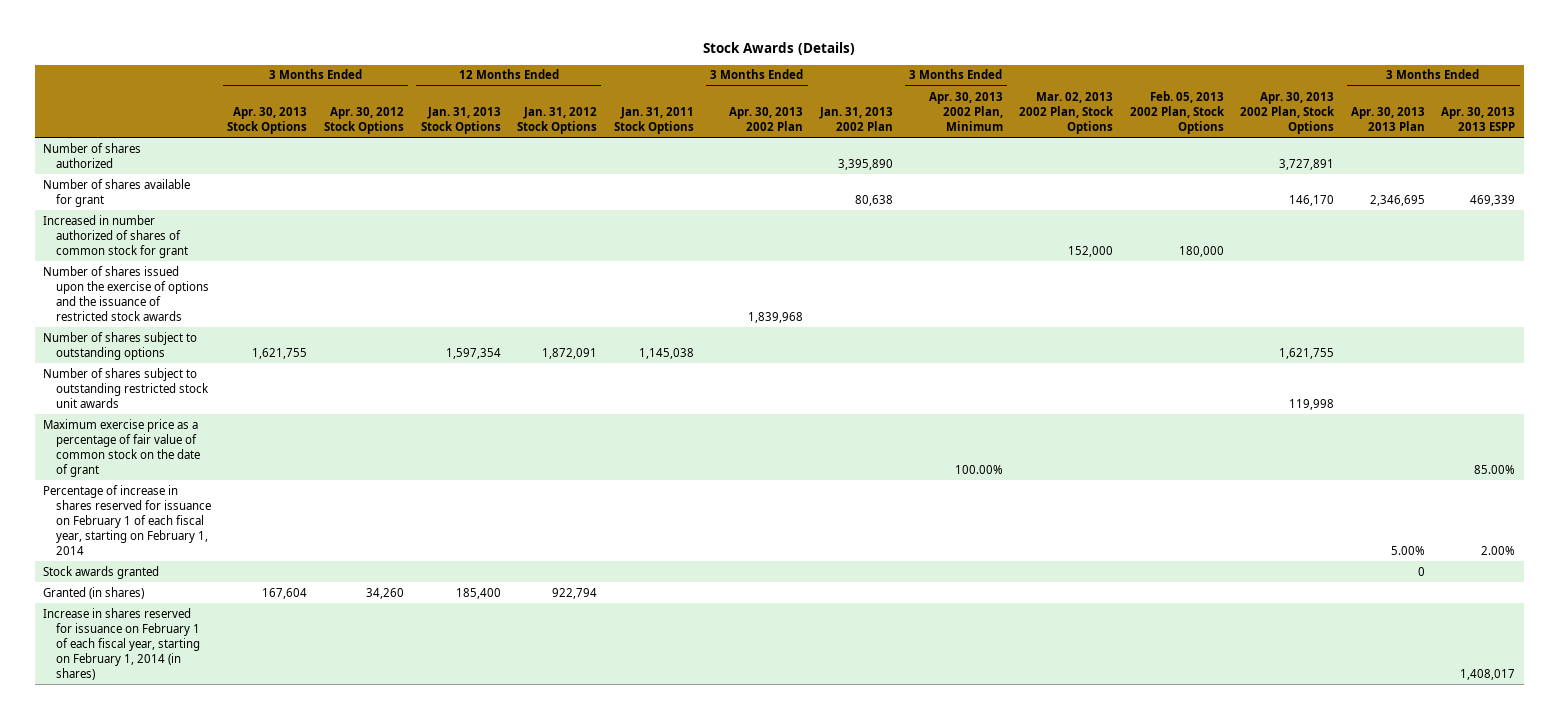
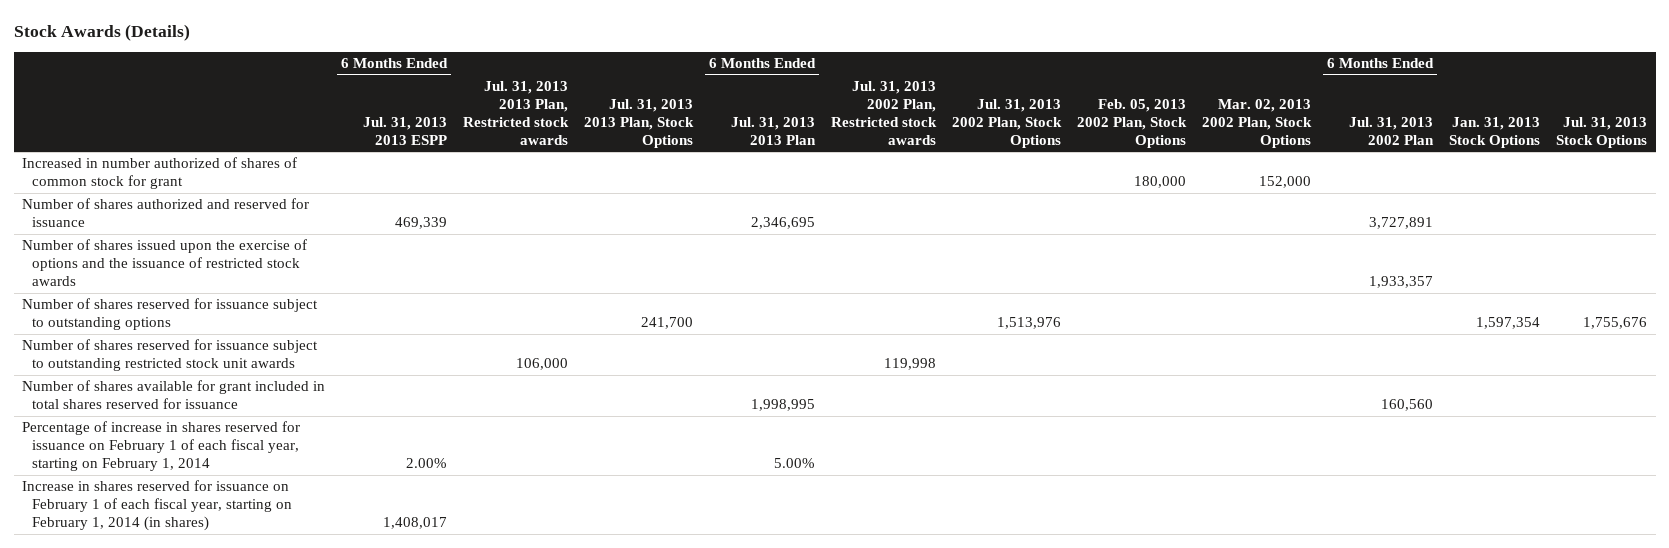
- | 3 Months Ended Apr. 30, 2013 Stock Options | 3 Months Ended Apr. 30, 2012 Stock Options | 12 Months Ended Jan. 31, 2013 Stock Options | 12 Months Ended Jan. 31, 2012 Stock Options | Jan. 31, 2011 Stock Options | 3 Months Ended Apr. 30, 2013 2002 Plan | Jan. 31, 2013 2002 Plan | 3 Months Ended Apr. 30, 2013 2002 Plan, Minimum | Mar. 02, 2013 2002 Plan, Stock Options | Feb. 05, 2013 2002 Plan, Stock Options | Apr. 30, 2013 2002 Plan, Stock Options | 3 Months Ended Apr. 30, 2013 2013 Plan | 3 Months Ended Apr. 30, 2013 2013 ESPP
+ | 6 Months Ended Jul. 31, 2013 2013 ESPP | Jul. 31, 2013 2013 Plan, Restricted stock awards | Jul. 31, 2013 2013 Plan, Stock Options | 6 Months Ended Jul. 31, 2013 2013 Plan | Jul. 31, 2013 2002 Plan, Restricted stock awards | Jul. 31, 2013 2002 Plan, Stock Options | Feb. 05, 2013 2002 Plan, Stock Options | Mar. 02, 2013 2002 Plan, Stock Options | 6 Months Ended Jul. 31, 2013 2002 Plan | Jan. 31, 2013 Stock Options | Jul. 31, 2013 Stock Options
- Number of shares authorized | | | | | | | 3,395,890 | | | | 3,727,891 | |
- Number of shares available for grant | | | | | | | 80,638 | | | | 146,170 | 2,346,695 | 469,339
+ Number of shares authorized and reserved for issuance | 469,339 | | | 2,346,695 | | | | | 3,727,891 | |
- Number of shares subject to outstanding options | 1,621,755 | | 1,597,354 | 1,872,091 | 1,145,038 | | | | | | 1,621,755 | |
- Number of shares subject to outstanding restricted stock unit awards | | | | | | | | | | | 119,998 | |
- Maximum exercise price as a percentage of fair value of common stock on the date of grant | | | | | | | | 100.00% | | | | | 85.00%
+ Number of shares reserved for issuance subject to outstanding options | | | 241,700 | | | 1,513,976 | | | | 1,597,354 | 1,755,676
+ Number of shares reserved for issuance subject to outstanding restricted stock unit awards | | 106,000 | | | 119,998 | | | | | |
+ Number of shares available for grant included in total shares reserved for issuance | | | | 1,998,995 | | | | | 160,560 | |
- Stock awards granted | | | | | | | | | | | | 0 |
- Granted (in shares) | 167,604 | 34,260 | 185,400 | 922,794 | | | | | | | | |

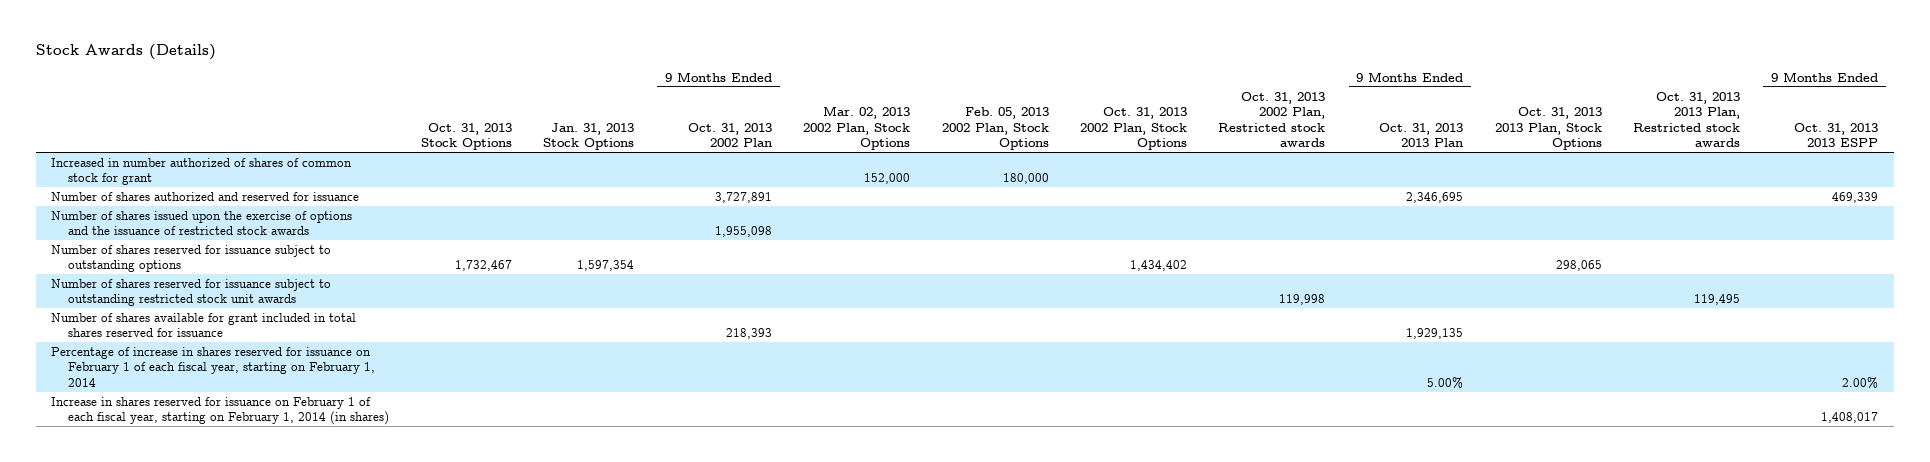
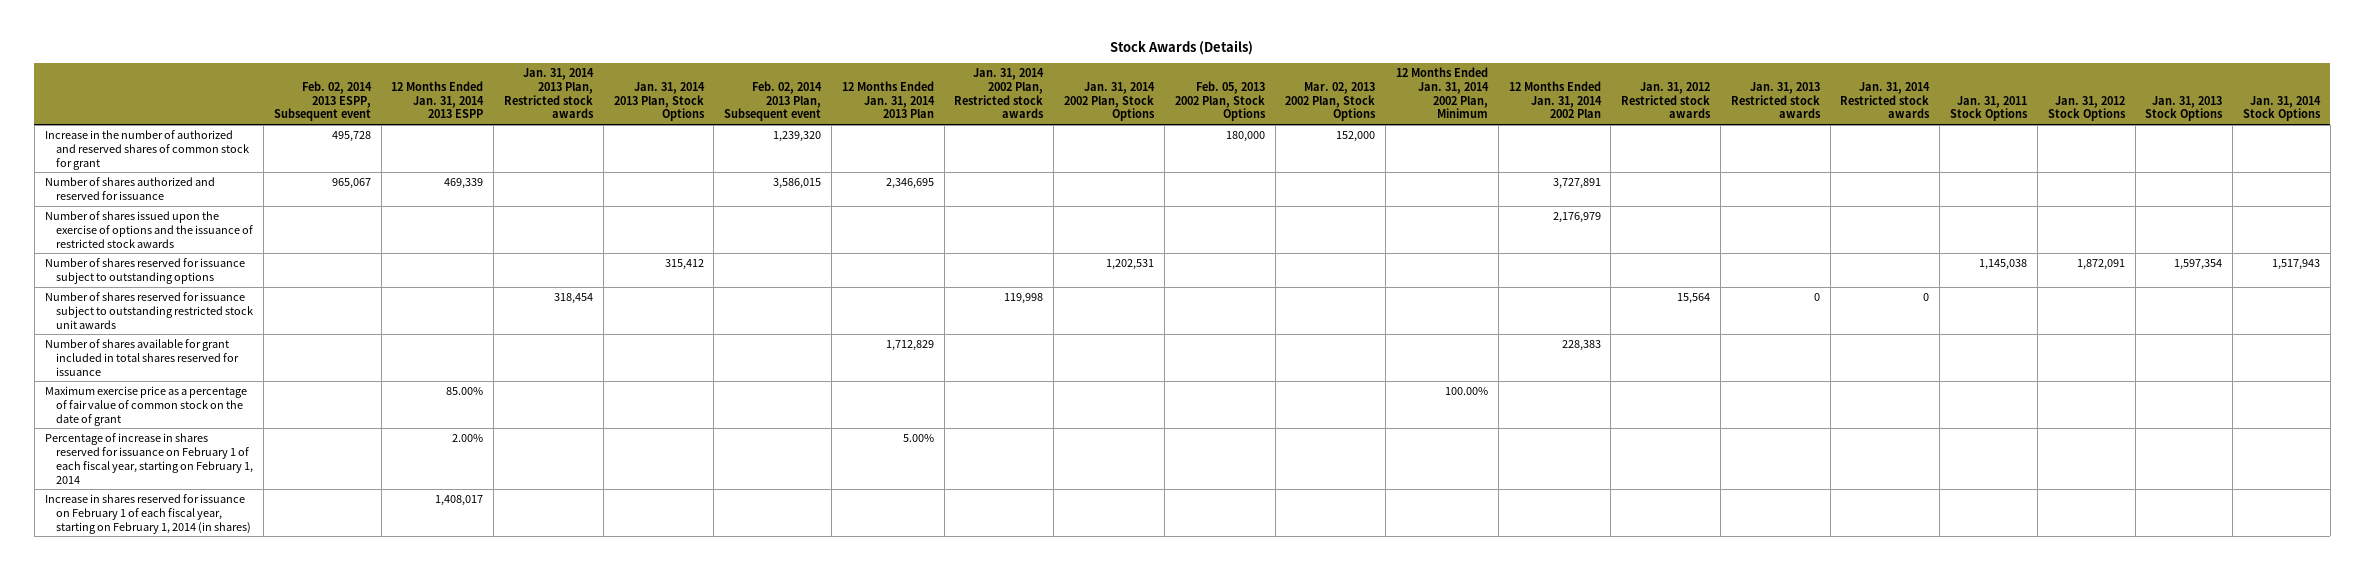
- | Oct. 31, 2013 Stock Options | Jan. 31, 2013 Stock Options | 9 Months Ended Oct. 31, 2013 2002 Plan | Mar. 02, 2013 2002 Plan, Stock Options | Feb. 05, 2013 2002 Plan, Stock Options | Oct. 31, 2013 2002 Plan, Stock Options | Oct. 31, 2013 2002 Plan, Restricted stock awards | 9 Months Ended Oct. 31, 2013 2013 Plan | Oct. 31, 2013 2013 Plan, Stock Options | Oct. 31, 2013 2013 Plan, Restricted stock awards | 9 Months Ended Oct. 31, 2013 2013 ESPP
+ | Feb. 02, 2014 2013 ESPP, Subsequent event | 12 Months Ended Jan. 31, 2014 2013 ESPP | Jan. 31, 2014 2013 Plan, Restricted stock awards | Jan. 31, 2014 2013 Plan, Stock Options | Feb. 02, 2014 2013 Plan, Subsequent event | 12 Months Ended Jan. 31, 2014 2013 Plan | Jan. 31, 2014 2002 Plan, Restricted stock awards | Jan. 31, 2014 2002 Plan, Stock Options | Feb. 05, 2013 2002 Plan, Stock Options | Mar. 02, 2013 2002 Plan, Stock Options | 12 Months Ended Jan. 31, 2014 2002 Plan, Minimum | 12 Months Ended Jan. 31, 2014 2002 Plan | Jan. 31, 2012 Restricted stock awards | Jan. 31, 2013 Restricted stock awards | Jan. 31, 2014 Restricted stock awards | Jan. 31, 2011 Stock Options | Jan. 31, 2012 Stock Options | Jan. 31, 2013 Stock Options | Jan. 31, 2014 Stock Options
- Increased in number authorized of shares of common stock for grant | | | | 152,000 | 180,000 | | | | | |
+ Increase in the number of authorized and reserved shares of common stock for grant | 495,728 | | | | 1,239,320 | | | | 180,000 | 152,000 | | | | | | | | |
+ Maximum exercise price as a percentage of fair value of common stock on the date of grant | | 85.00% | | | | | | | | | 100.00% | | | | | | | |

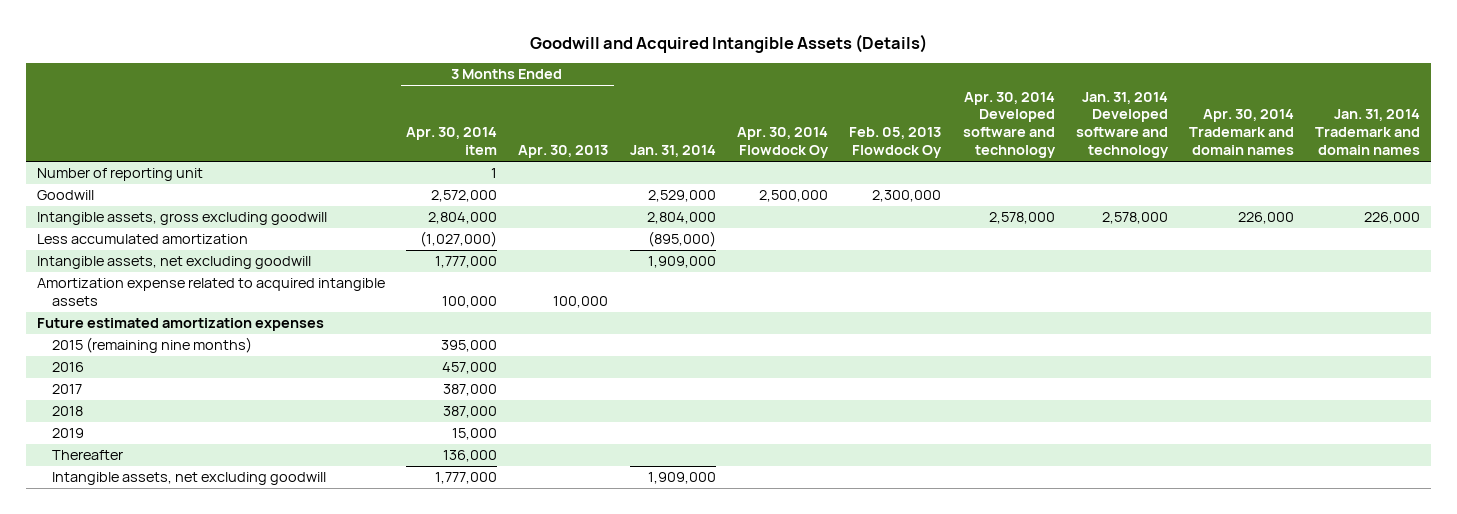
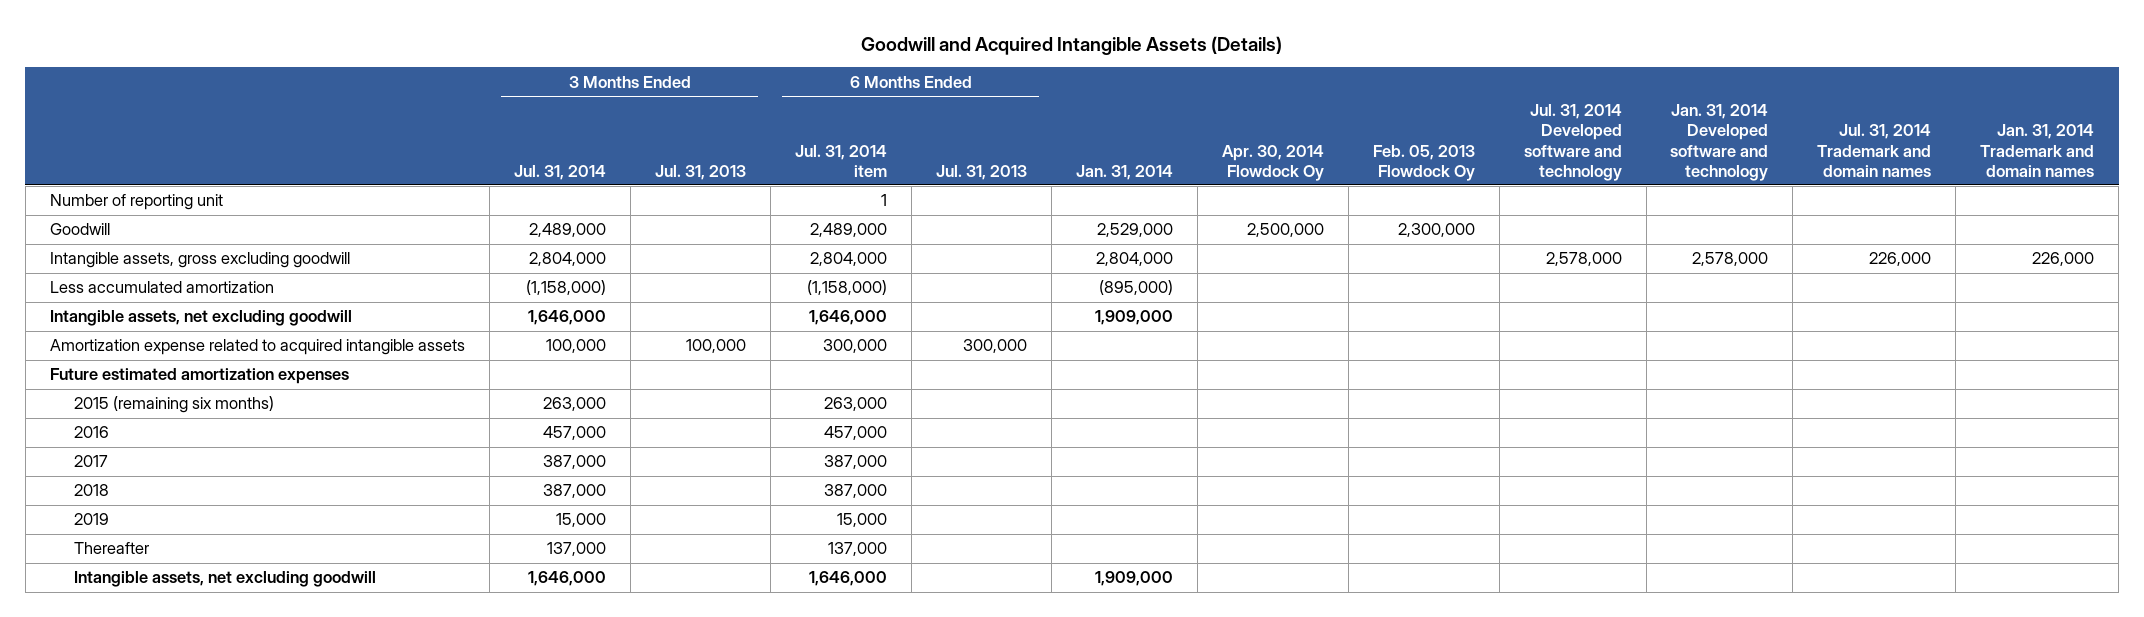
- | 3 Months Ended Apr. 30, 2014 item | 3 Months Ended Apr. 30, 2013 | Jan. 31, 2014 | Apr. 30, 2014 Flowdock Oy | Feb. 05, 2013 Flowdock Oy | Apr. 30, 2014 Developed software and technology | Jan. 31, 2014 Developed software and technology | Apr. 30, 2014 Trademark and domain names | Jan. 31, 2014 Trademark and domain names
+ | 3 Months Ended Jul. 31, 2014 | 3 Months Ended Jul. 31, 2013 | 6 Months Ended Jul. 31, 2014 item | 6 Months Ended Jul. 31, 2013 | Jan. 31, 2014 | Apr. 30, 2014 Flowdock Oy | Feb. 05, 2013 Flowdock Oy | Jul. 31, 2014 Developed software and technology | Jan. 31, 2014 Developed software and technology | Jul. 31, 2014 Trademark and domain names | Jan. 31, 2014 Trademark and domain names
- 2015 (remaining nine months) | 395,000 | | | | | | | |
+ 2015 (remaining six months) | 263,000 | | 263,000 | | | | | | | |

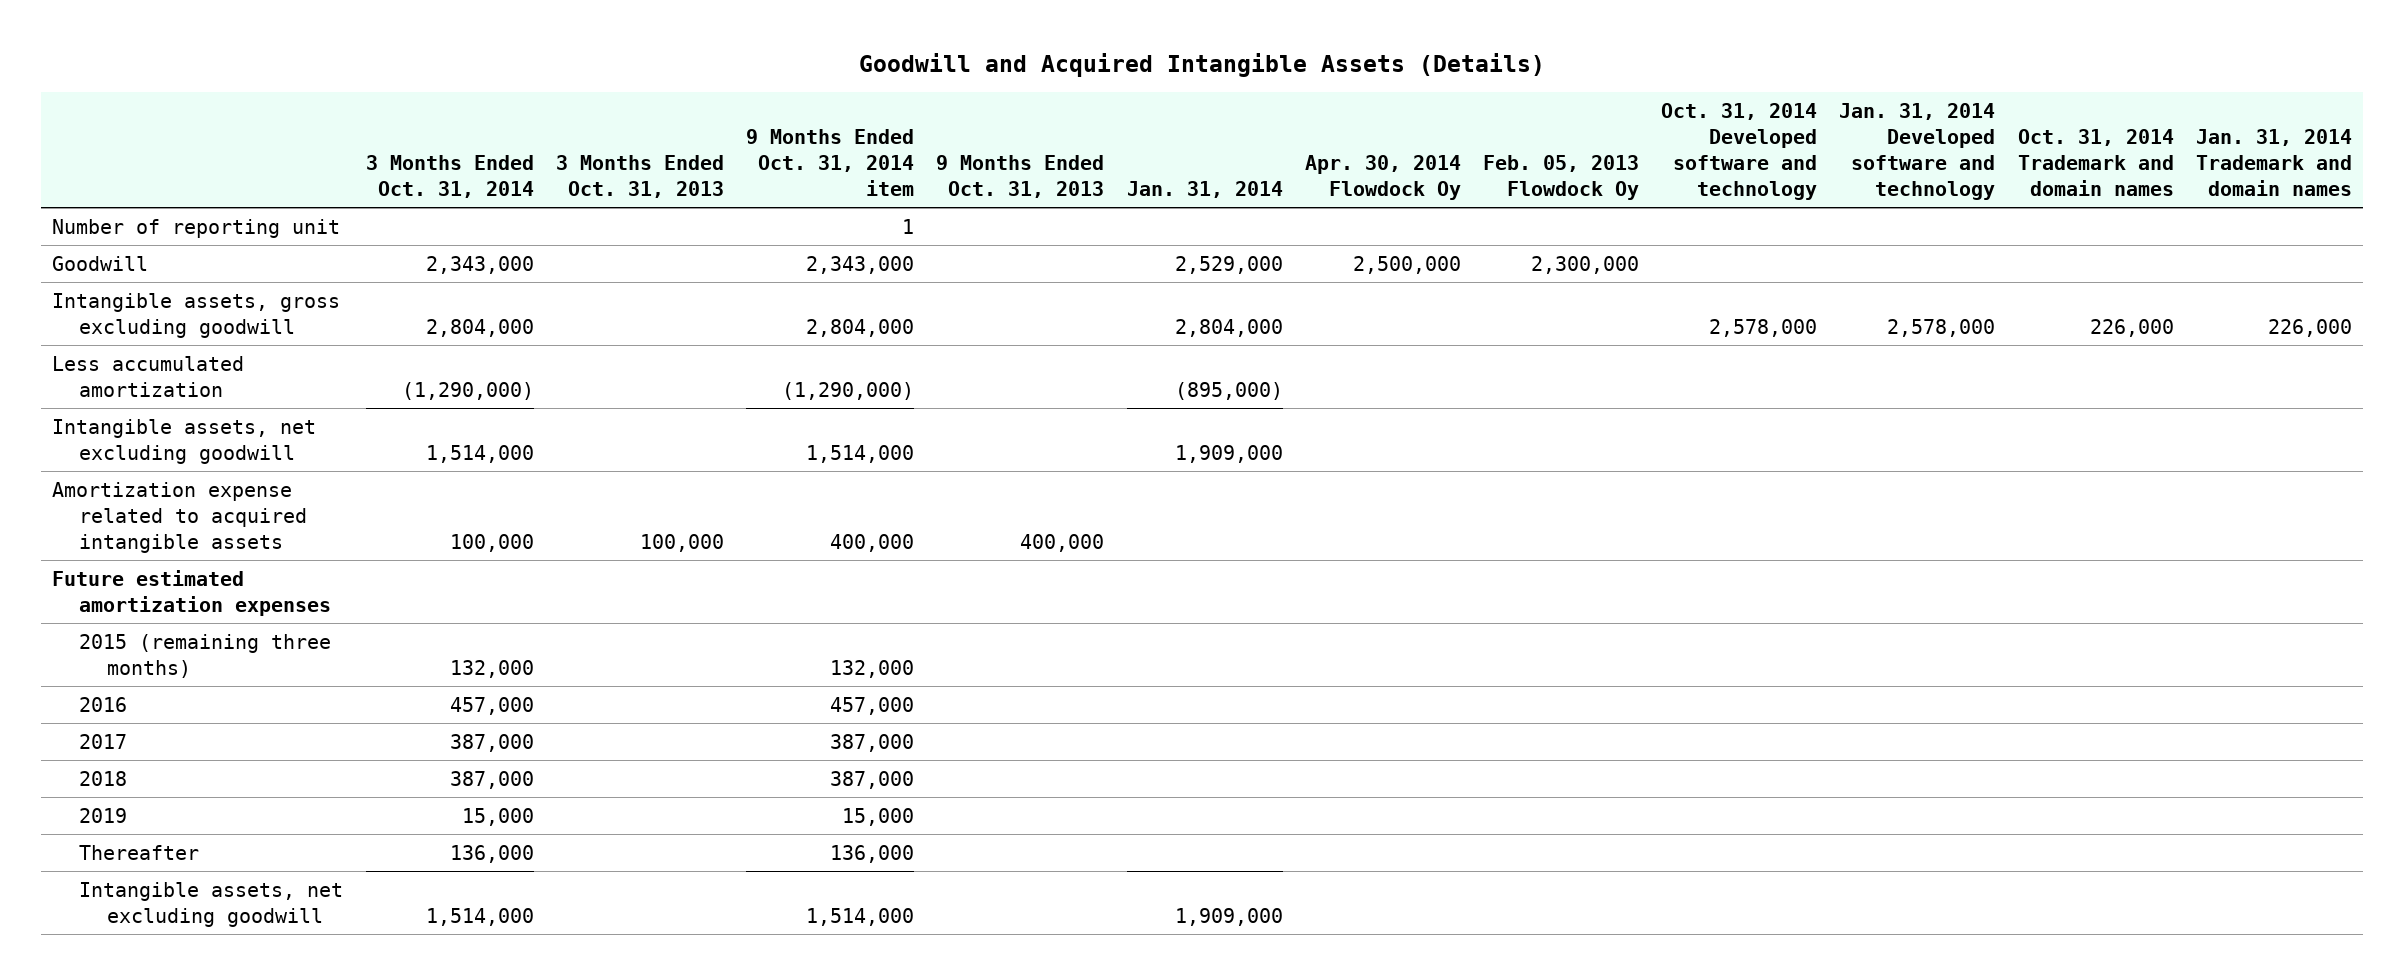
- | 3 Months Ended Jul. 31, 2014 | 3 Months Ended Jul. 31, 2013 | 6 Months Ended Jul. 31, 2014 item | 6 Months Ended Jul. 31, 2013 | Jan. 31, 2014 | Apr. 30, 2014 Flowdock Oy | Feb. 05, 2013 Flowdock Oy | Jul. 31, 2014 Developed software and technology | Jan. 31, 2014 Developed software and technology | Jul. 31, 2014 Trademark and domain names | Jan. 31, 2014 Trademark and domain names
+ | 3 Months Ended Oct. 31, 2014 | 3 Months Ended Oct. 31, 2013 | 9 Months Ended Oct. 31, 2014 item | 9 Months Ended Oct. 31, 2013 | Jan. 31, 2014 | Apr. 30, 2014 Flowdock Oy | Feb. 05, 2013 Flowdock Oy | Oct. 31, 2014 Developed software and technology | Jan. 31, 2014 Developed software and technology | Oct. 31, 2014 Trademark and domain names | Jan. 31, 2014 Trademark and domain names
- 2015 (remaining six months) | 263,000 | | 263,000 | | | | | | | |
+ 2015 (remaining three months) | 132,000 | | 132,000 | | | | | | | |

